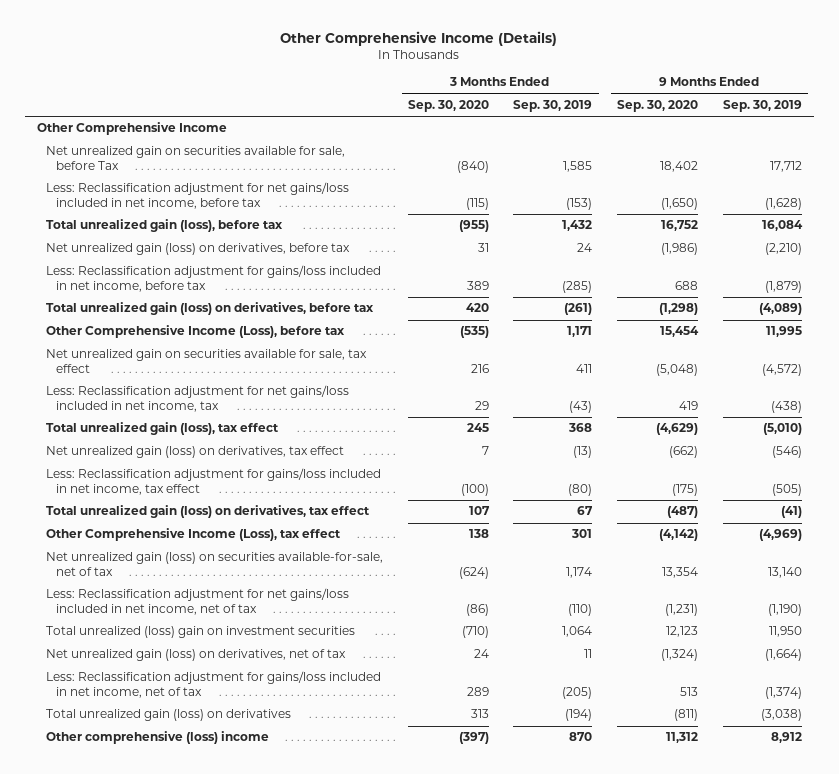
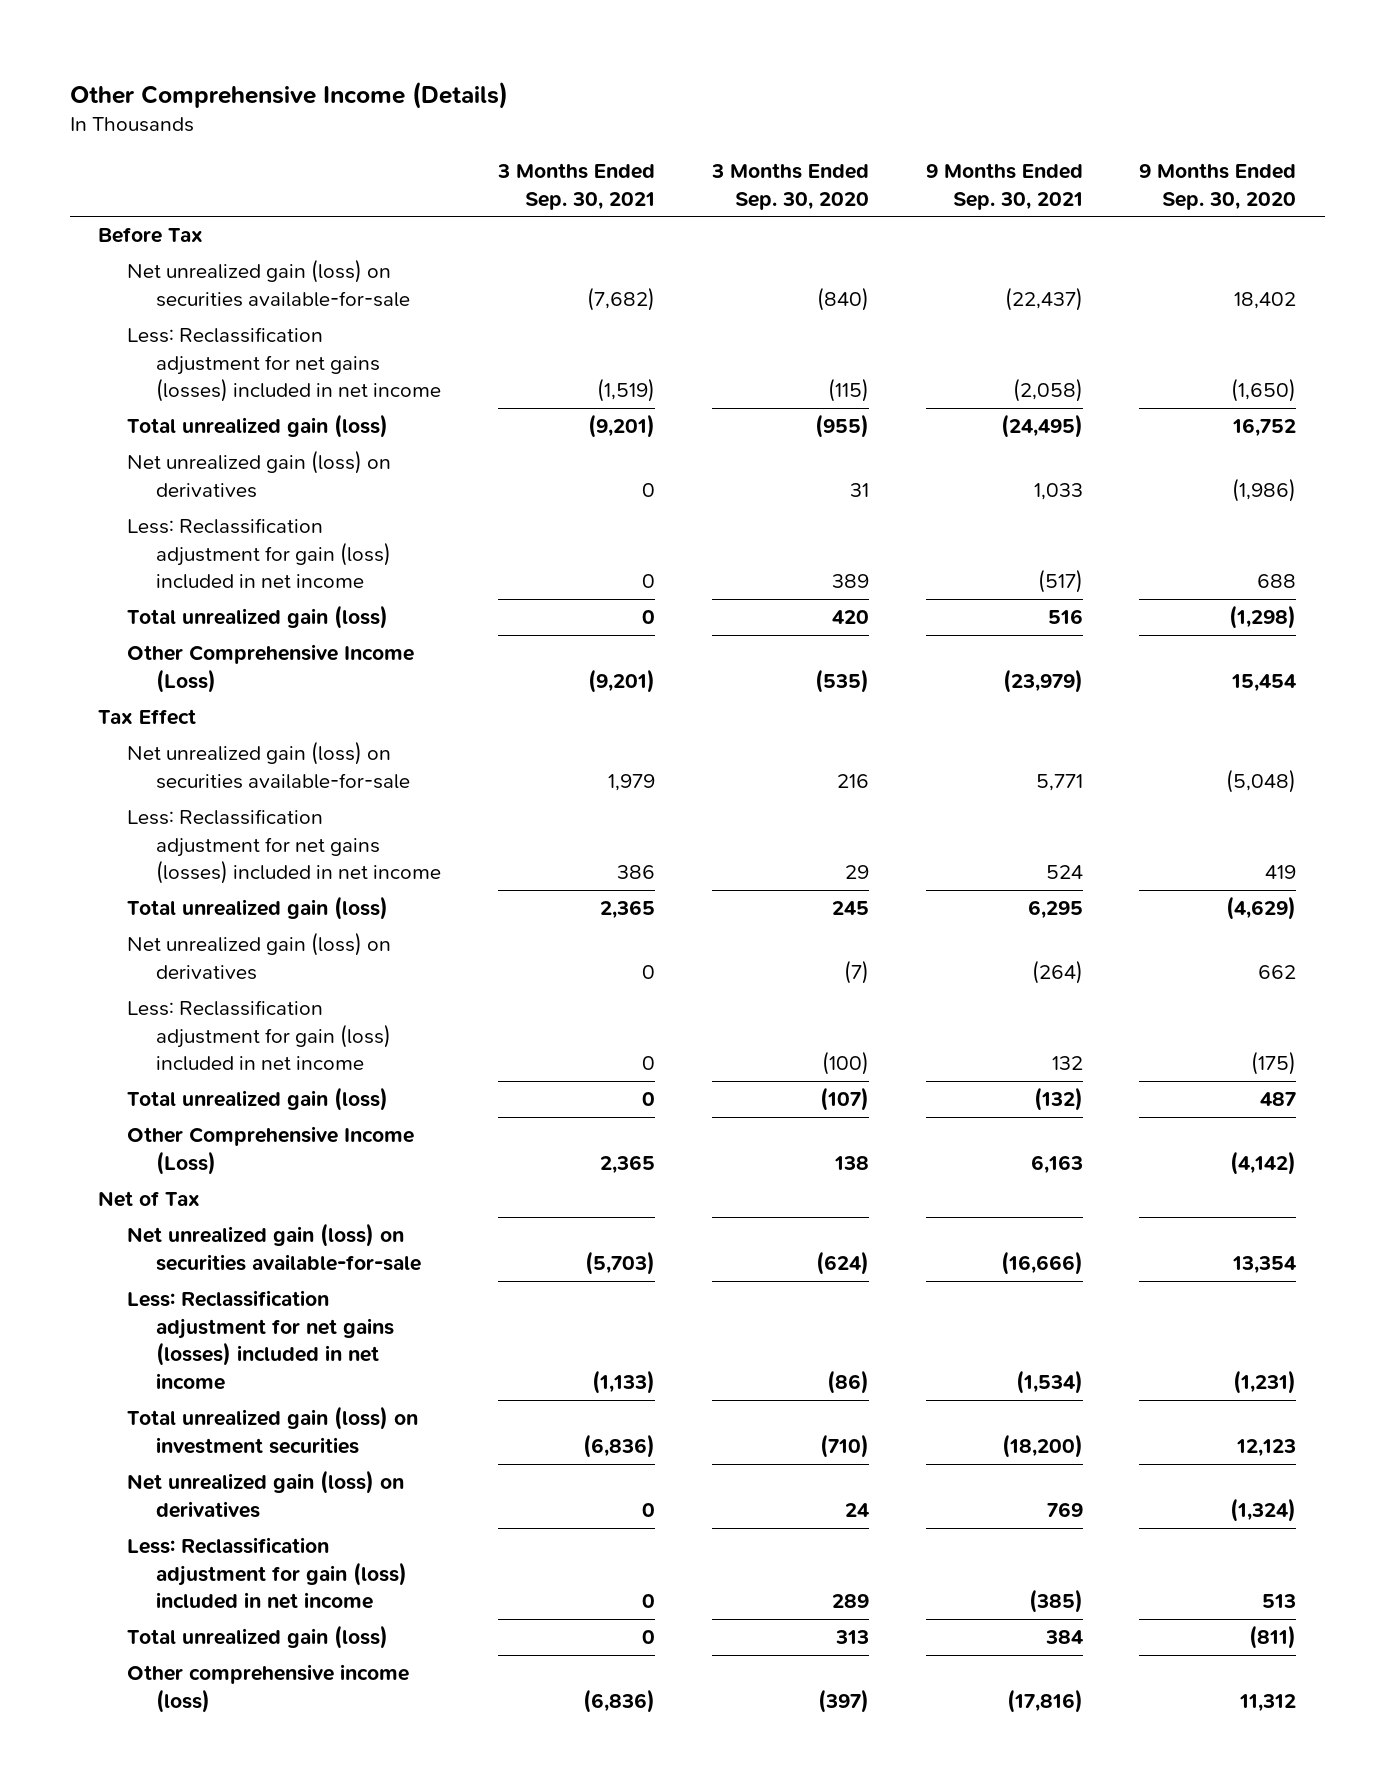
- | 3 Months Ended Sep. 30, 2020 | 3 Months Ended Sep. 30, 2019 | 9 Months Ended Sep. 30, 2020 | 9 Months Ended Sep. 30, 2019
+ | 3 Months Ended Sep. 30, 2021 | 3 Months Ended Sep. 30, 2020 | 9 Months Ended Sep. 30, 2021 | 9 Months Ended Sep. 30, 2020
- Other Comprehensive Income
- Net unrealized gain on securities available for sale, before Tax | (840) | 1,585 | 18,402 | 17,712
- Less: Reclassification adjustment for net gains/loss included in net income, before tax | (115) | (153) | (1,650) | (1,628)
- Total unrealized gain (loss), before tax | (955) | 1,432 | 16,752 | 16,084
- Net unrealized gain (loss) on derivatives, before tax | 31 | 24 | (1,986) | (2,210)
- Less: Reclassification adjustment for gains/loss included in net income, before tax | 389 | (285) | 688 | (1,879)
- Total unrealized gain (loss) on derivatives, before tax | 420 | (261) | (1,298) | (4,089)
- Other Comprehensive Income (Loss), before tax | (535) | 1,171 | 15,454 | 11,995
- Net unrealized gain on securities available for sale, tax effect | 216 | 411 | (5,048) | (4,572)
- Less: Reclassification adjustment for net gains/loss included in net income, tax | 29 | (43) | 419 | (438)
- Total unrealized gain (loss), tax effect | 245 | 368 | (4,629) | (5,010)
- Net unrealized gain (loss) on derivatives, tax effect | 7 | (13) | (662) | (546)
- Less: Reclassification adjustment for gains/loss included in net income, tax effect | (100) | (80) | (175) | (505)
- Total unrealized gain (loss) on derivatives, tax effect | 107 | 67 | (487) | (41)
- Other Comprehensive Income (Loss), tax effect | 138 | 301 | (4,142) | (4,969)
- Net unrealized gain (loss) on securities available-for-sale, net of tax | (624) | 1,174 | 13,354 | 13,140
- Less: Reclassification adjustment for net gains/loss included in net income, net of tax | (86) | (110) | (1,231) | (1,190)
- Total unrealized (loss) gain on investment securities | (710) | 1,064 | 12,123 | 11,950
- Net unrealized gain (loss) on derivatives, net of tax | 24 | 11 | (1,324) | (1,664)
- Less: Reclassification adjustment for gains/loss included in net income, net of tax | 289 | (205) | 513 | (1,374)
- Total unrealized gain (loss) on derivatives | 313 | (194) | (811) | (3,038)
- Other comprehensive (loss) income | (397) | 870 | 11,312 | 8,912
+ Before Tax
+ Net unrealized gain (loss) on securities available-for-sale | (7,682) | (840) | (22,437) | 18,402
+ Less: Reclassification adjustment for net gains (losses) included in net income | (1,519) | (115) | (2,058) | (1,650)
+ Total unrealized gain (loss) | (9,201) | (955) | (24,495) | 16,752
+ Net unrealized gain (loss) on derivatives | 0 | 31 | 1,033 | (1,986)
+ Less: Reclassification adjustment for gain (loss) included in net income | 0 | 389 | (517) | 688
+ Total unrealized gain (loss) | 0 | 420 | 516 | (1,298)
+ Other Comprehensive Income (Loss) | (9,201) | (535) | (23,979) | 15,454
+ Tax Effect
+ Net unrealized gain (loss) on securities available-for-sale | 1,979 | 216 | 5,771 | (5,048)
+ Less: Reclassification adjustment for net gains (losses) included in net income | 386 | 29 | 524 | 419
+ Total unrealized gain (loss) | 2,365 | 245 | 6,295 | (4,629)
+ Net unrealized gain (loss) on derivatives | 0 | (7) | (264) | 662
+ Less: Reclassification adjustment for gain (loss) included in net income | 0 | (100) | 132 | (175)
+ Total unrealized gain (loss) | 0 | (107) | (132) | 487
+ Other Comprehensive Income (Loss) | 2,365 | 138 | 6,163 | (4,142)
+ Net of Tax
+ Net unrealized gain (loss) on securities available-for-sale | (5,703) | (624) | (16,666) | 13,354
+ Less: Reclassification adjustment for net gains (losses) included in net income | (1,133) | (86) | (1,534) | (1,231)
+ Total unrealized gain (loss) on investment securities | (6,836) | (710) | (18,200) | 12,123
+ Net unrealized gain (loss) on derivatives | 0 | 24 | 769 | (1,324)
+ Less: Reclassification adjustment for gain (loss) included in net income | 0 | 289 | (385) | 513
+ Total unrealized gain (loss) | 0 | 313 | 384 | (811)
+ Other comprehensive income (loss) | (6,836) | (397) | (17,816) | 11,312

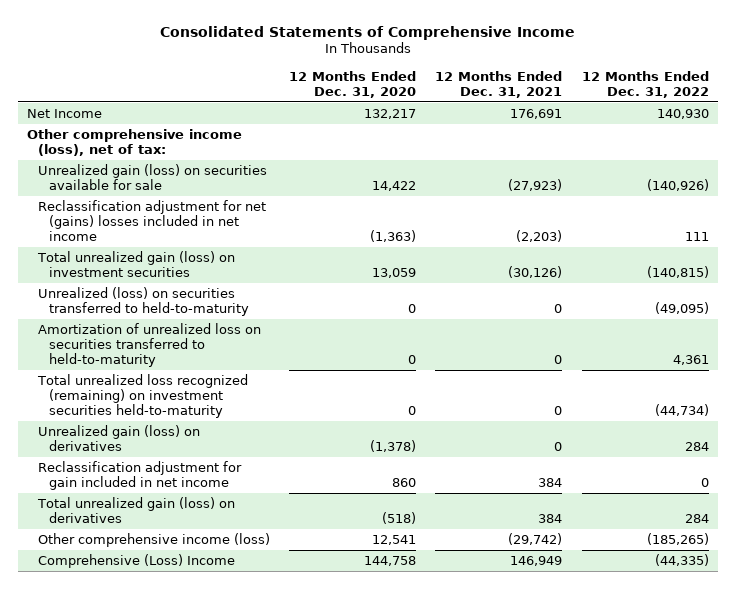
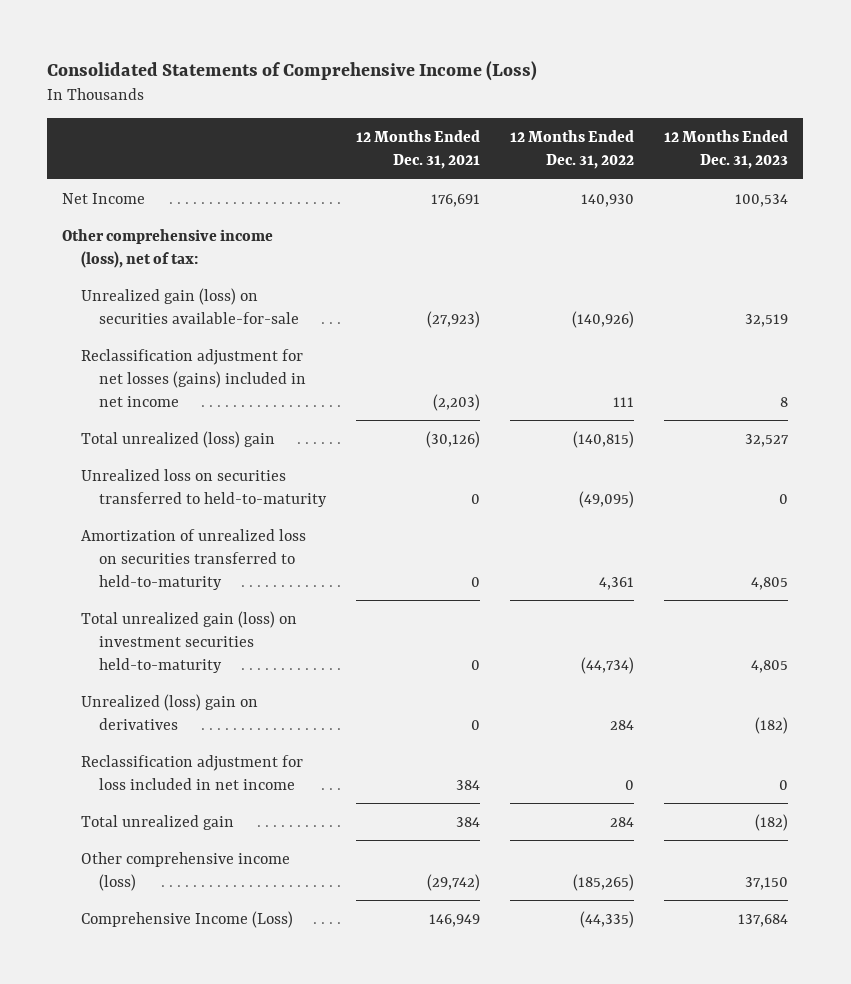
- Consolidated Statements of Comprehensive Income
+ Consolidated Statements of Comprehensive Income (Loss)
- | 12 Months Ended Dec. 31, 2020 | 12 Months Ended Dec. 31, 2021 | 12 Months Ended Dec. 31, 2022
+ | 12 Months Ended Dec. 31, 2021 | 12 Months Ended Dec. 31, 2022 | 12 Months Ended Dec. 31, 2023
- Unrealized gain (loss) on securities available for sale | 14,422 | (27,923) | (140,926)
- Reclassification adjustment for net (gains) losses included in net income | (1,363) | (2,203) | 111
- Total unrealized gain (loss) on investment securities | 13,059 | (30,126) | (140,815)
- Unrealized (loss) on securities transferred to held-to-maturity | 0 | 0 | (49,095)
+ Unrealized gain (loss) on securities available-for-sale | (27,923) | (140,926) | 32,519
+ Reclassification adjustment for net losses (gains) included in net income | (2,203) | 111 | 8
+ Total unrealized (loss) gain | (30,126) | (140,815) | 32,527
+ Unrealized loss on securities transferred to held-to-maturity | 0 | (49,095) | 0
- Total unrealized loss recognized (remaining) on investment securities held-to-maturity | 0 | 0 | (44,734)
- Unrealized gain (loss) on derivatives | (1,378) | 0 | 284
- Reclassification adjustment for gain included in net income | 860 | 384 | 0
- Total unrealized gain (loss) on derivatives | (518) | 384 | 284
+ Total unrealized gain (loss) on investment securities held-to-maturity | 0 | (44,734) | 4,805
+ Unrealized (loss) gain on derivatives | 0 | 284 | (182)
+ Reclassification adjustment for loss included in net income | 384 | 0 | 0
+ Total unrealized gain | 384 | 284 | (182)
- Comprehensive (Loss) Income | 144,758 | 146,949 | (44,335)
+ Comprehensive Income (Loss) | 146,949 | (44,335) | 137,684

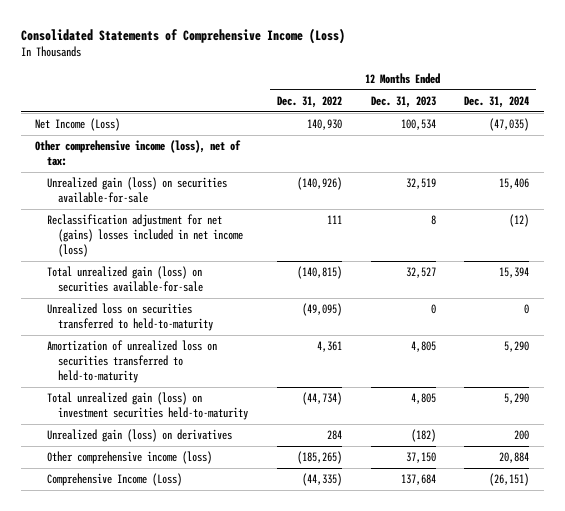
- | 12 Months Ended Dec. 31, 2021 | 12 Months Ended Dec. 31, 2022 | 12 Months Ended Dec. 31, 2023
+ | 12 Months Ended Dec. 31, 2022 | 12 Months Ended Dec. 31, 2023 | 12 Months Ended Dec. 31, 2024
- Net Income | 176,691 | 140,930 | 100,534
+ Net Income (Loss) | 140,930 | 100,534 | (47,035)
- Reclassification adjustment for net losses (gains) included in net income | (2,203) | 111 | 8
- Total unrealized (loss) gain | (30,126) | (140,815) | 32,527
+ Reclassification adjustment for net (gains) losses included in net income (loss) | 111 | 8 | (12)
+ Total unrealized gain (loss) on securities available-for-sale | (140,815) | 32,527 | 15,394
- Unrealized (loss) gain on derivatives | 0 | 284 | (182)
- Reclassification adjustment for loss included in net income | 384 | 0 | 0
- Total unrealized gain | 384 | 284 | (182)
+ Unrealized gain (loss) on derivatives | 284 | (182) | 200

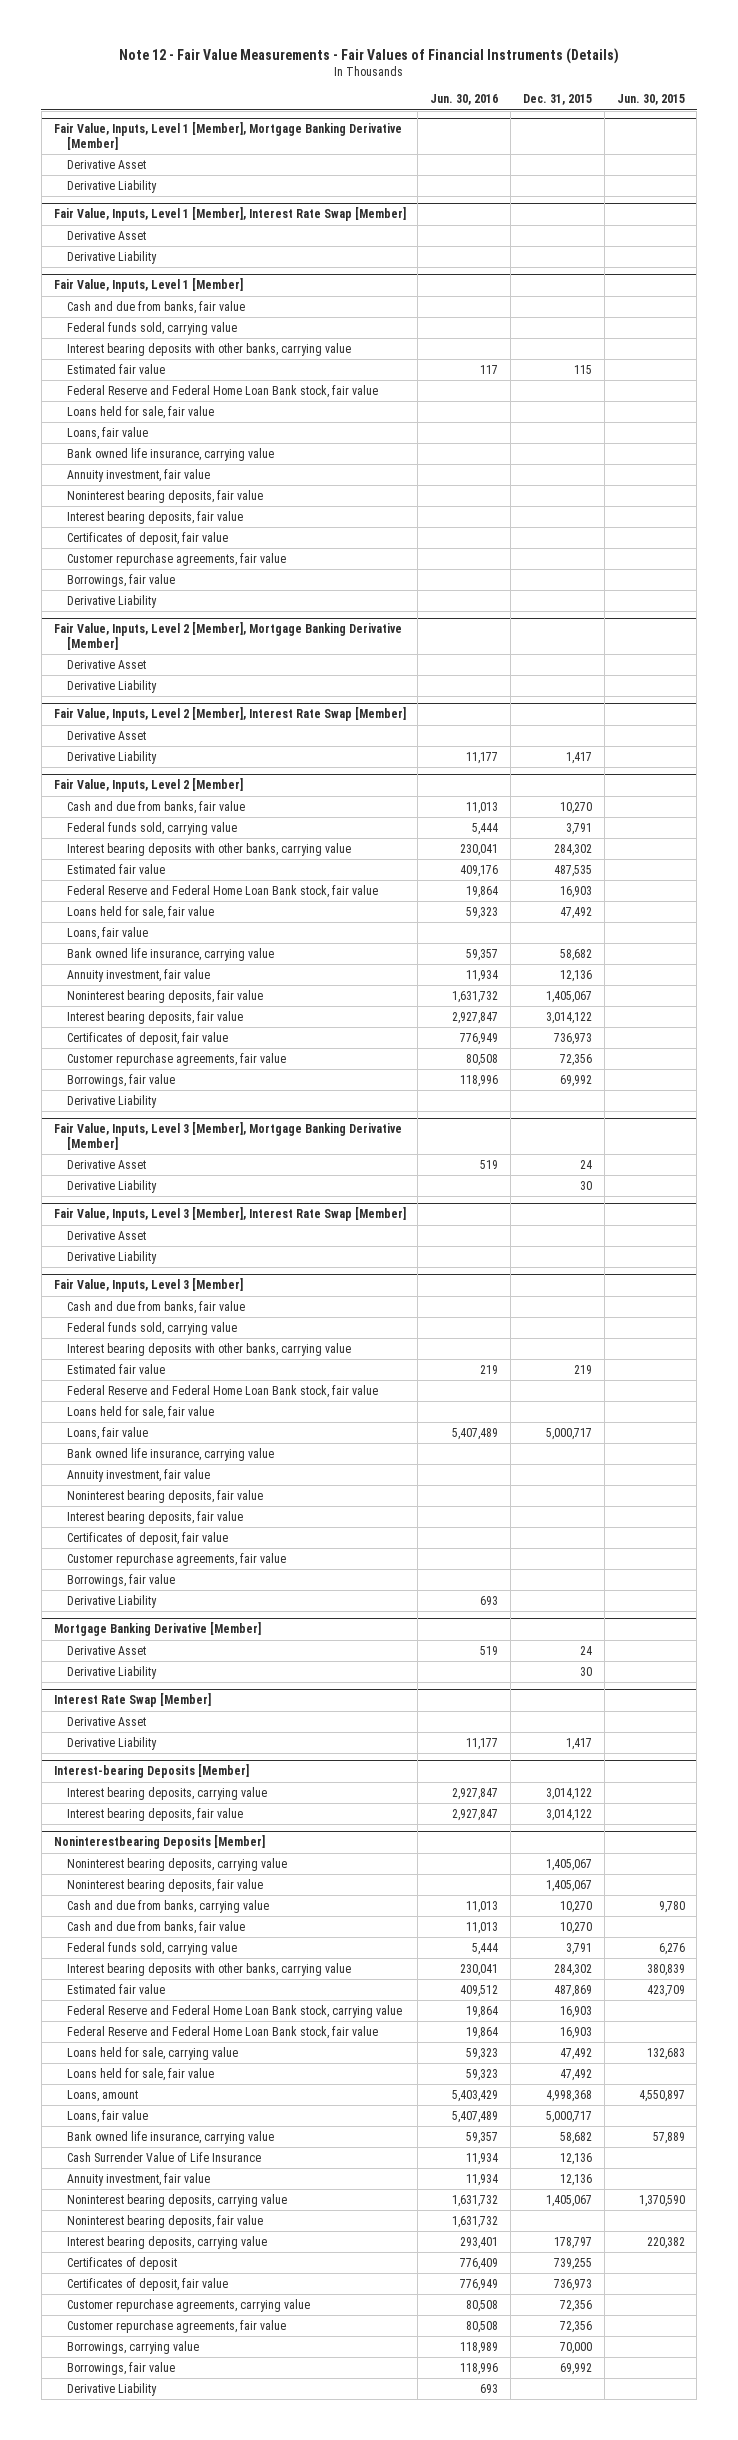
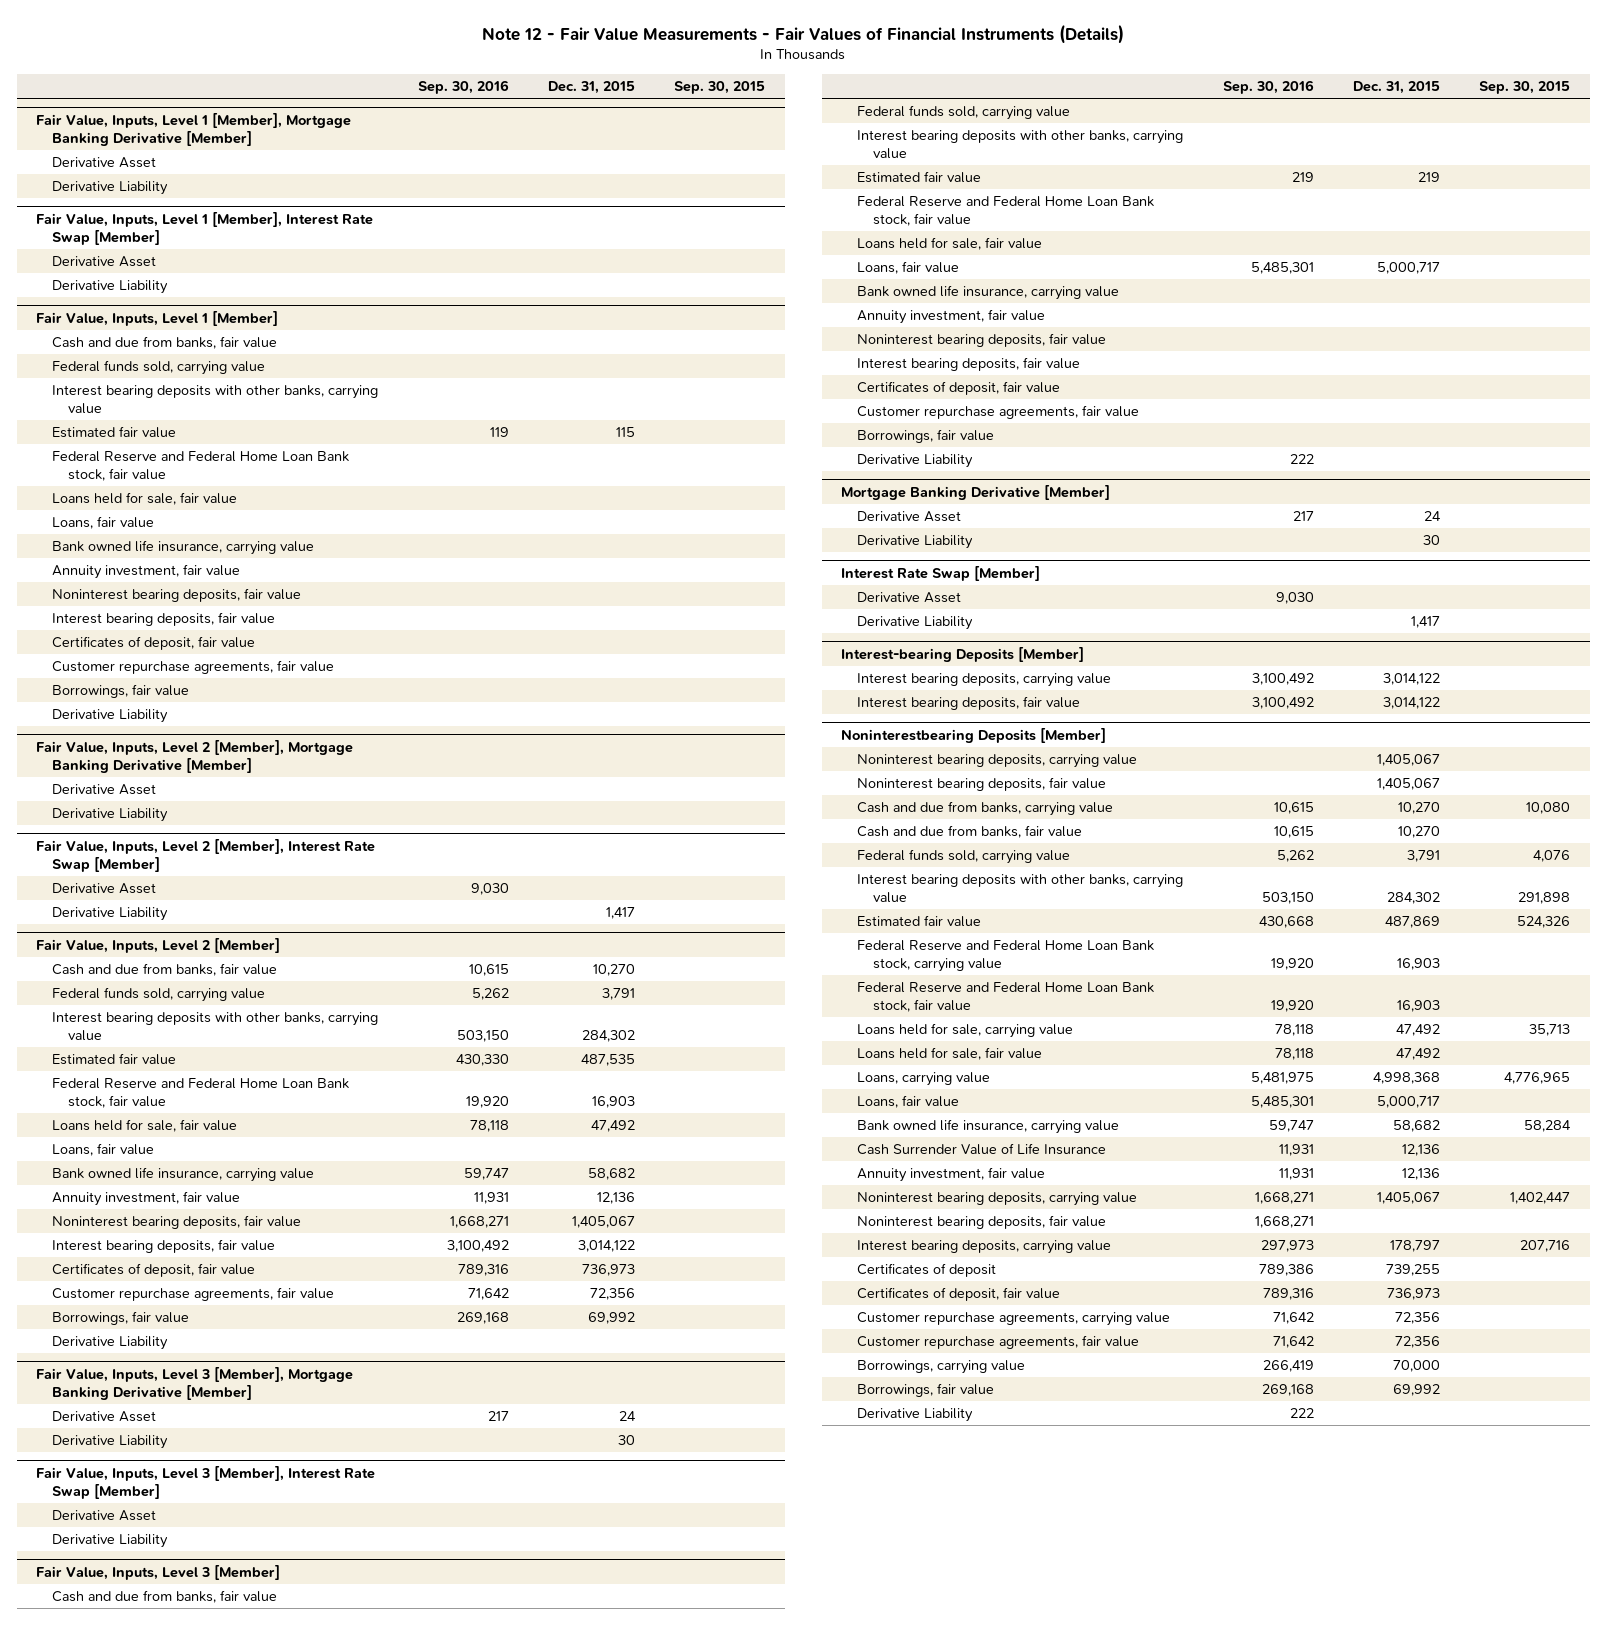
- | Jun. 30, 2016 | Dec. 31, 2015 | Jun. 30, 2015
+ | Sep. 30, 2016 | Dec. 31, 2015 | Sep. 30, 2015
@ Noninterestbearing Deposits [Member]
- Loans, amount | 5,403,429 | 4,998,368 | 4,550,897
+ Loans, carrying value | 5,481,975 | 4,998,368 | 4,776,965

